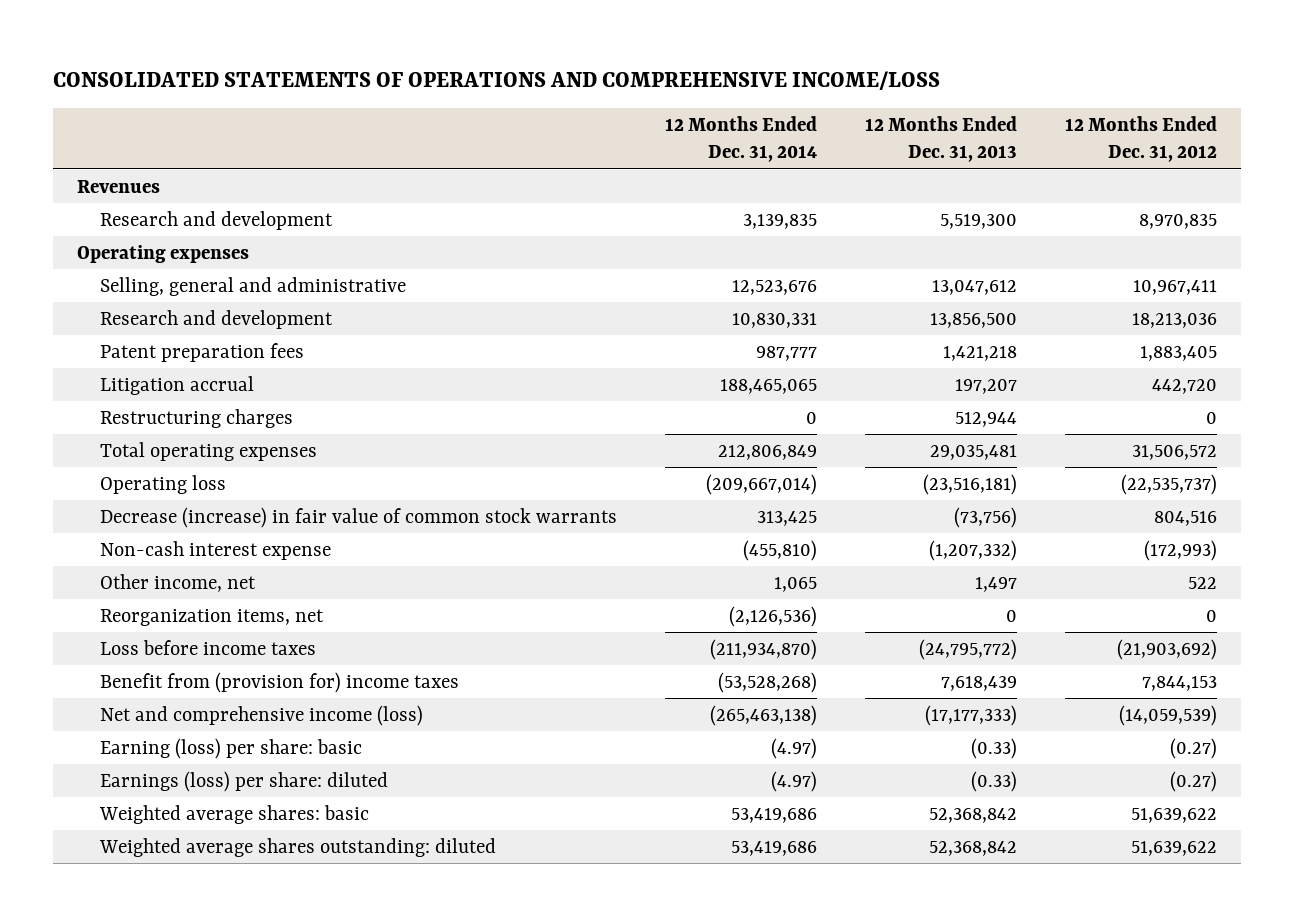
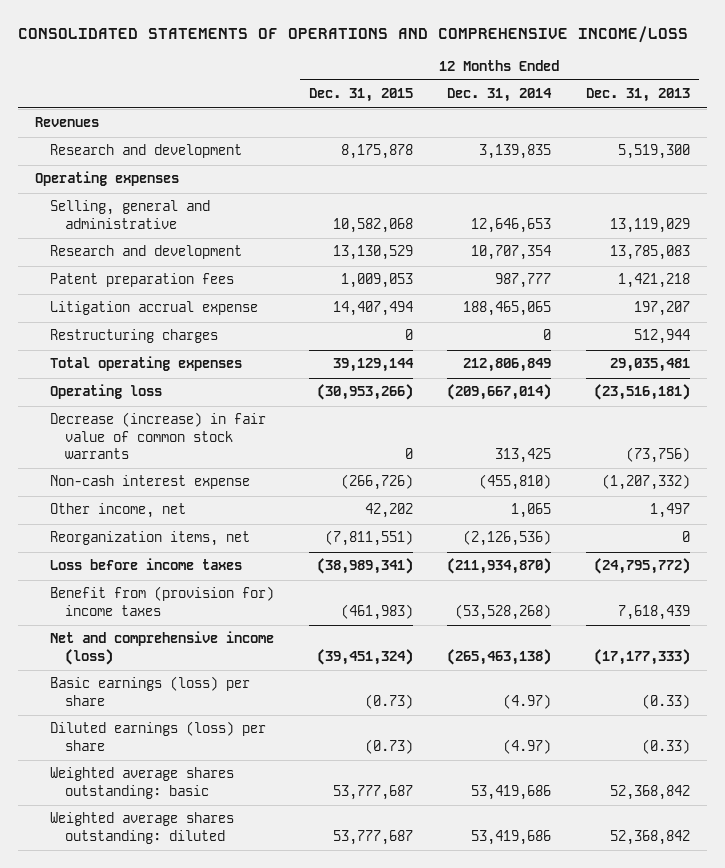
- | 12 Months Ended Dec. 31, 2014 | 12 Months Ended Dec. 31, 2013 | 12 Months Ended Dec. 31, 2012
+ | 12 Months Ended Dec. 31, 2015 | 12 Months Ended Dec. 31, 2014 | 12 Months Ended Dec. 31, 2013
- Selling, general and administrative | 12,523,676 | 13,047,612 | 10,967,411
- Research and development | 10,830,331 | 13,856,500 | 18,213,036
+ Selling, general and administrative | 10,582,068 | 12,646,653 | 13,119,029
+ Research and development | 13,130,529 | 10,707,354 | 13,785,083
- Litigation accrual | 188,465,065 | 197,207 | 442,720
+ Litigation accrual expense | 14,407,494 | 188,465,065 | 197,207
- Earning (loss) per share: basic | (4.97) | (0.33) | (0.27)
- Earnings (loss) per share: diluted | (4.97) | (0.33) | (0.27)
- Weighted average shares: basic | 53,419,686 | 52,368,842 | 51,639,622
+ Basic earnings (loss) per share | (0.73) | (4.97) | (0.33)
+ Diluted earnings (loss) per share | (0.73) | (4.97) | (0.33)
+ Weighted average shares outstanding: basic | 53,777,687 | 53,419,686 | 52,368,842

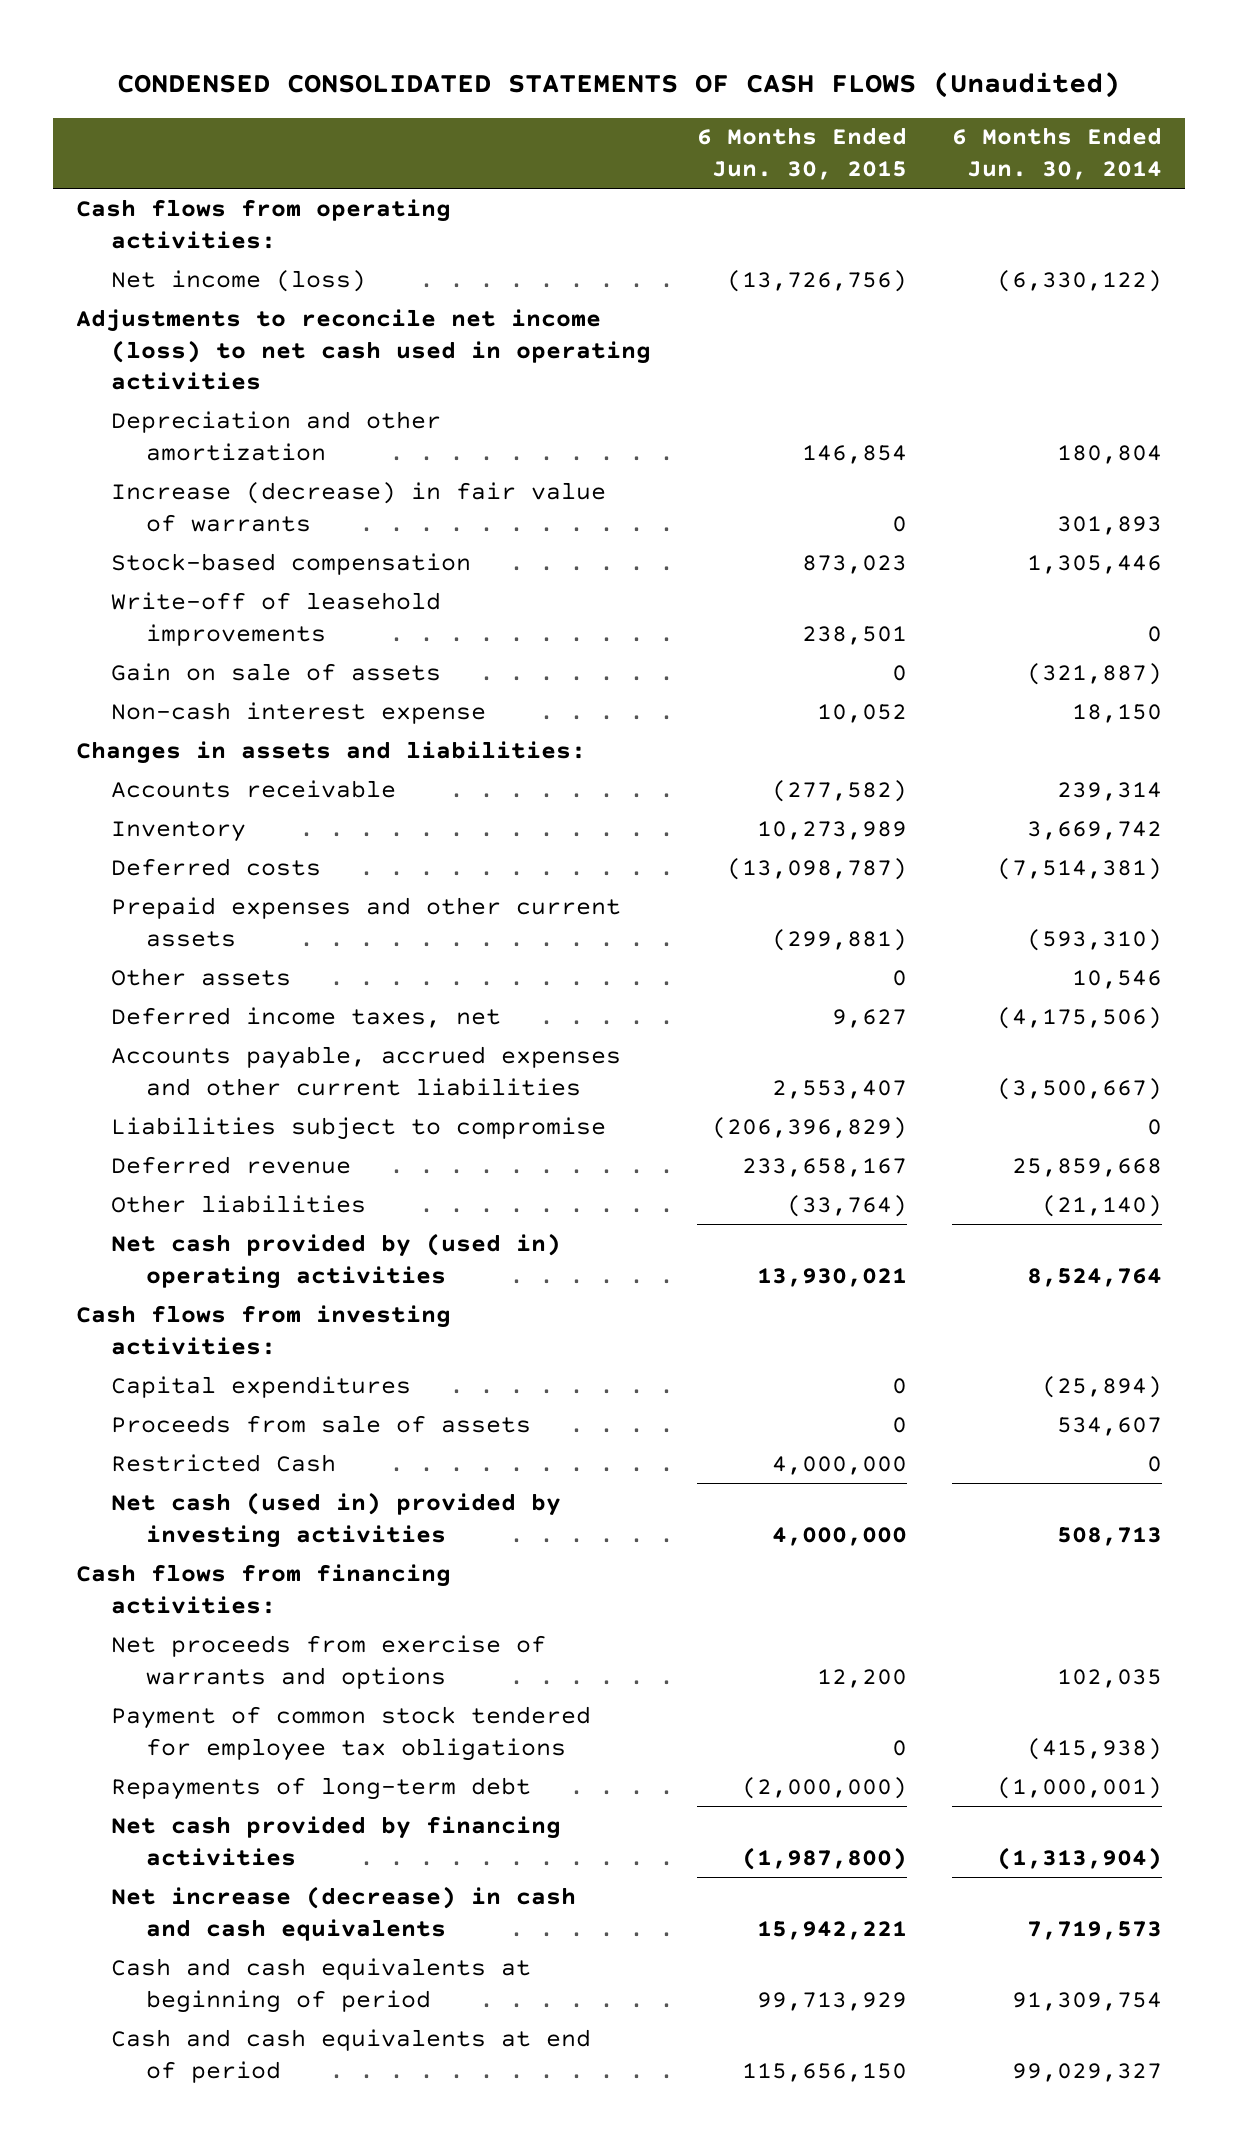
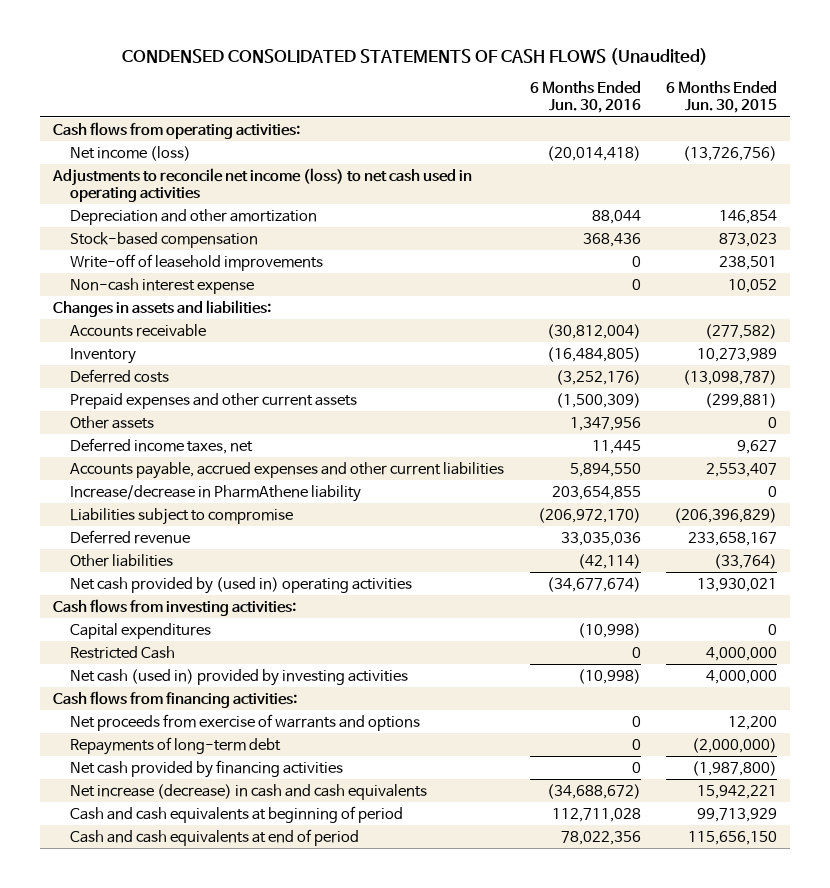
- | 6 Months Ended Jun. 30, 2015 | 6 Months Ended Jun. 30, 2014
+ | 6 Months Ended Jun. 30, 2016 | 6 Months Ended Jun. 30, 2015
- Increase (decrease) in fair value of warrants | 0 | 301,893
- Gain on sale of assets | 0 | (321,887)
+ Increase/decrease in PharmAthene liability | 203,654,855 | 0
- Proceeds from sale of assets | 0 | 534,607
- Payment of common stock tendered for employee tax obligations | 0 | (415,938)

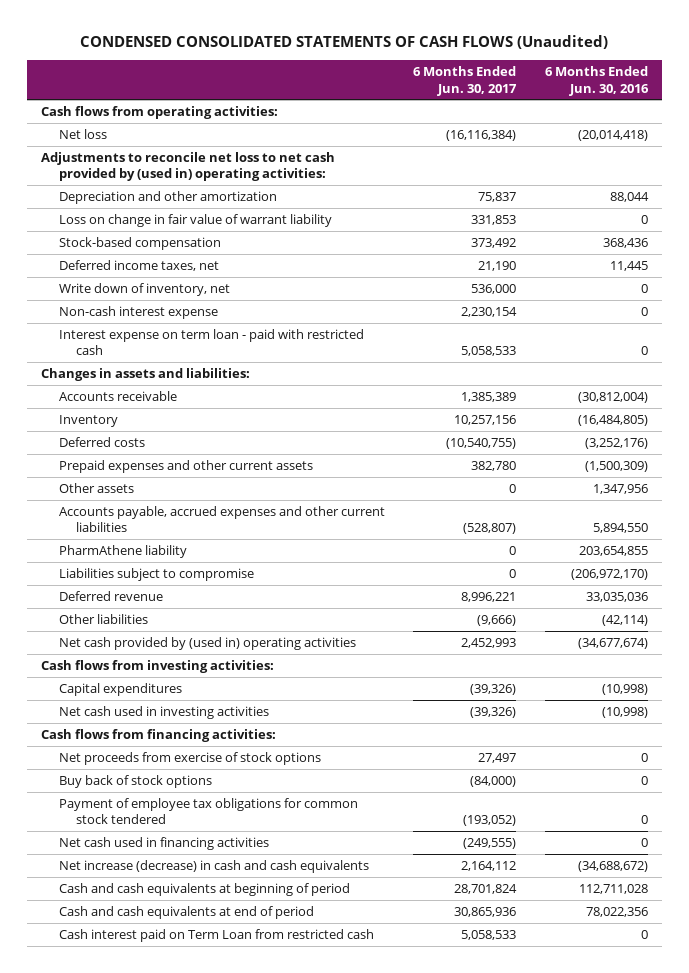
- | 6 Months Ended Jun. 30, 2016 | 6 Months Ended Jun. 30, 2015
+ | 6 Months Ended Jun. 30, 2017 | 6 Months Ended Jun. 30, 2016
- Net income (loss) | (20,014,418) | (13,726,756)
- Adjustments to reconcile net income (loss) to net cash used in operating activities
+ Net loss | (16,116,384) | (20,014,418)
+ Adjustments to reconcile net loss to net cash provided by (used in) operating activities:
+ Loss on change in fair value of warrant liability | 331,853 | 0
- Write-off of leasehold improvements | 0 | 238,501
moved up: Deferred income taxes, net | 21,190 | 11,445
+ Write down of inventory, net | 536,000 | 0
+ Interest expense on term loan - paid with restricted cash | 5,058,533 | 0
- Increase/decrease in PharmAthene liability | 203,654,855 | 0
+ PharmAthene liability | 0 | 203,654,855
- Restricted Cash | 0 | 4,000,000
- Net cash (used in) provided by investing activities | (10,998) | 4,000,000
+ Net cash used in investing activities | (39,326) | (10,998)
- Net proceeds from exercise of warrants and options | 0 | 12,200
- Repayments of long-term debt | 0 | (2,000,000)
- Net cash provided by financing activities | 0 | (1,987,800)
+ Net proceeds from exercise of stock options | 27,497 | 0
+ Buy back of stock options | (84,000) | 0
+ Payment of employee tax obligations for common stock tendered | (193,052) | 0
+ Net cash used in financing activities | (249,555) | 0
+ Cash interest paid on Term Loan from restricted cash | 5,058,533 | 0

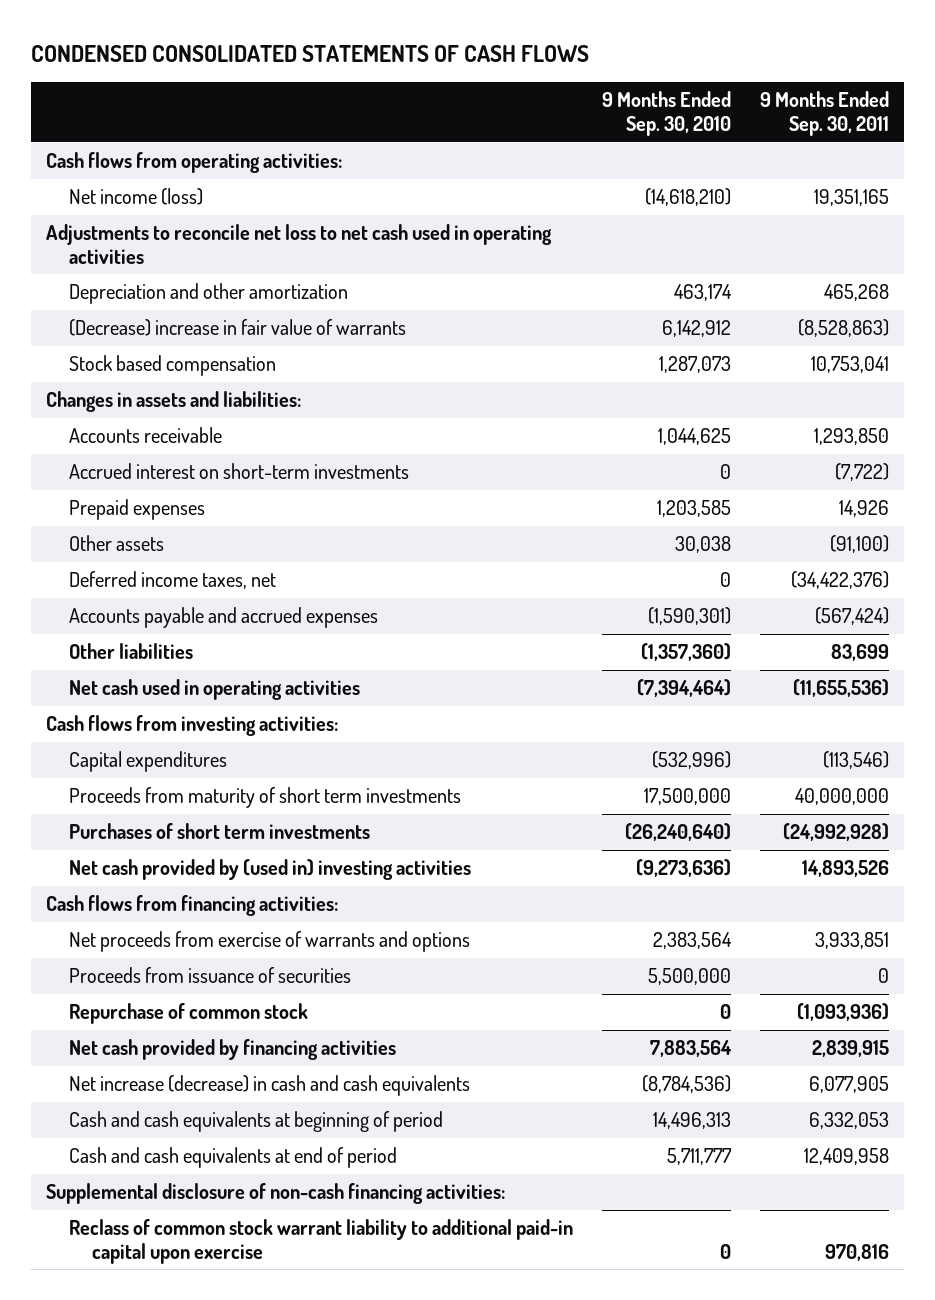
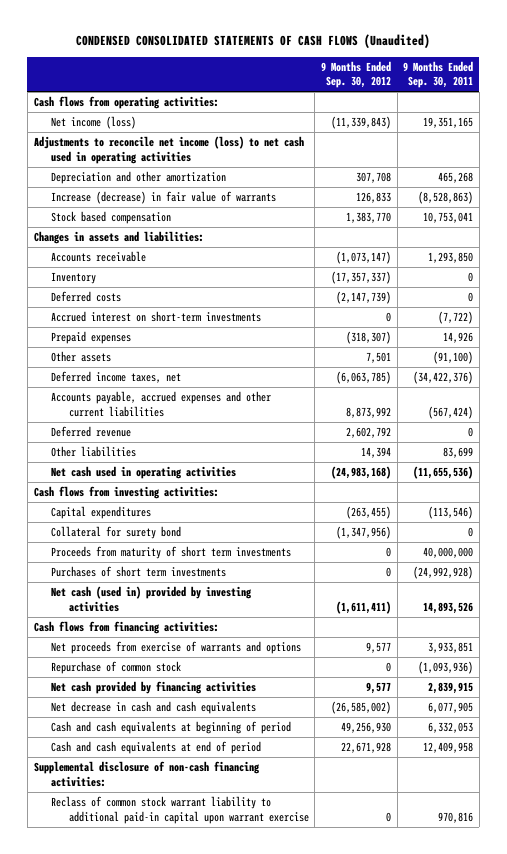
- CONDENSED CONSOLIDATED STATEMENTS OF CASH FLOWS
+ CONDENSED CONSOLIDATED STATEMENTS OF CASH FLOWS (Unaudited)
- | 9 Months Ended Sep. 30, 2010 | 9 Months Ended Sep. 30, 2011
+ | 9 Months Ended Sep. 30, 2012 | 9 Months Ended Sep. 30, 2011
- Adjustments to reconcile net loss to net cash used in operating activities
+ Adjustments to reconcile net income (loss) to net cash used in operating activities
- (Decrease) increase in fair value of warrants | 6,142,912 | (8,528,863)
+ Increase (decrease) in fair value of warrants | 126,833 | (8,528,863)
+ Inventory | (17,357,337) | 0
+ Deferred costs | (2,147,739) | 0
- Accounts payable and accrued expenses | (1,590,301) | (567,424)
+ Accounts payable, accrued expenses and other current liabilities | 8,873,992 | (567,424)
+ Deferred revenue | 2,602,792 | 0
+ Collateral for surety bond | (1,347,956) | 0
- Net cash provided by (used in) investing activities | (9,273,636) | 14,893,526
+ Net cash (used in) provided by investing activities | (1,611,411) | 14,893,526
- Proceeds from issuance of securities | 5,500,000 | 0
- Net increase (decrease) in cash and cash equivalents | (8,784,536) | 6,077,905
+ Net decrease in cash and cash equivalents | (26,585,002) | 6,077,905
- Reclass of common stock warrant liability to additional paid-in capital upon exercise | 0 | 970,816
+ Reclass of common stock warrant liability to additional paid-in capital upon warrant exercise | 0 | 970,816

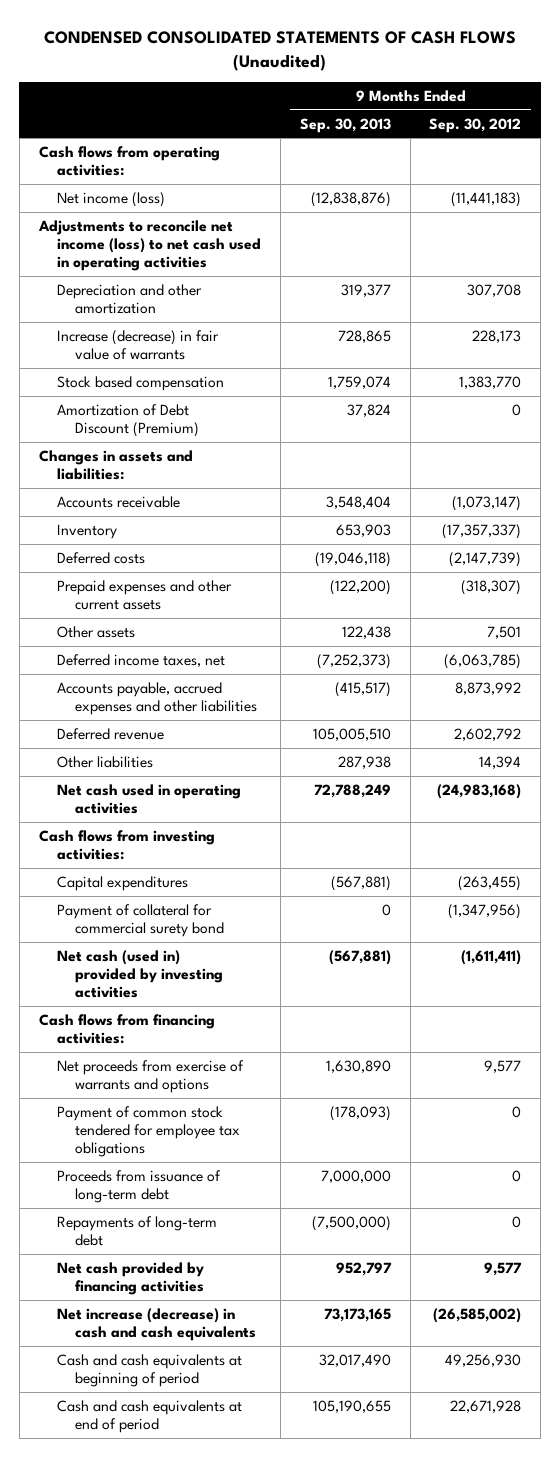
- | 9 Months Ended Sep. 30, 2012 | 9 Months Ended Sep. 30, 2011
+ | 9 Months Ended Sep. 30, 2013 | 9 Months Ended Sep. 30, 2012
- Net income (loss) | (11,339,843) | 19,351,165
+ Net income (loss) | (12,838,876) | (11,441,183)
- Increase (decrease) in fair value of warrants | 126,833 | (8,528,863)
+ Increase (decrease) in fair value of warrants | 728,865 | 228,173
+ Amortization of Debt Discount (Premium) | 37,824 | 0
- Accrued interest on short-term investments | 0 | (7,722)
- Prepaid expenses | (318,307) | 14,926
+ Prepaid expenses and other current assets | (122,200) | (318,307)
- Accounts payable, accrued expenses and other current liabilities | 8,873,992 | (567,424)
+ Accounts payable, accrued expenses and other liabilities | (415,517) | 8,873,992
- Collateral for surety bond | (1,347,956) | 0
- Proceeds from maturity of short term investments | 0 | 40,000,000
- Purchases of short term investments | 0 | (24,992,928)
+ Payment of collateral for commercial surety bond | 0 | (1,347,956)
- Repurchase of common stock | 0 | (1,093,936)
+ Payment of common stock tendered for employee tax obligations | (178,093) | 0
+ Proceeds from issuance of long-term debt | 7,000,000 | 0
+ Repayments of long-term debt | (7,500,000) | 0
- Net decrease in cash and cash equivalents | (26,585,002) | 6,077,905
+ Net increase (decrease) in cash and cash equivalents | 73,173,165 | (26,585,002)
- Supplemental disclosure of non-cash financing activities:
- Reclass of common stock warrant liability to additional paid-in capital upon warrant exercise | 0 | 970,816

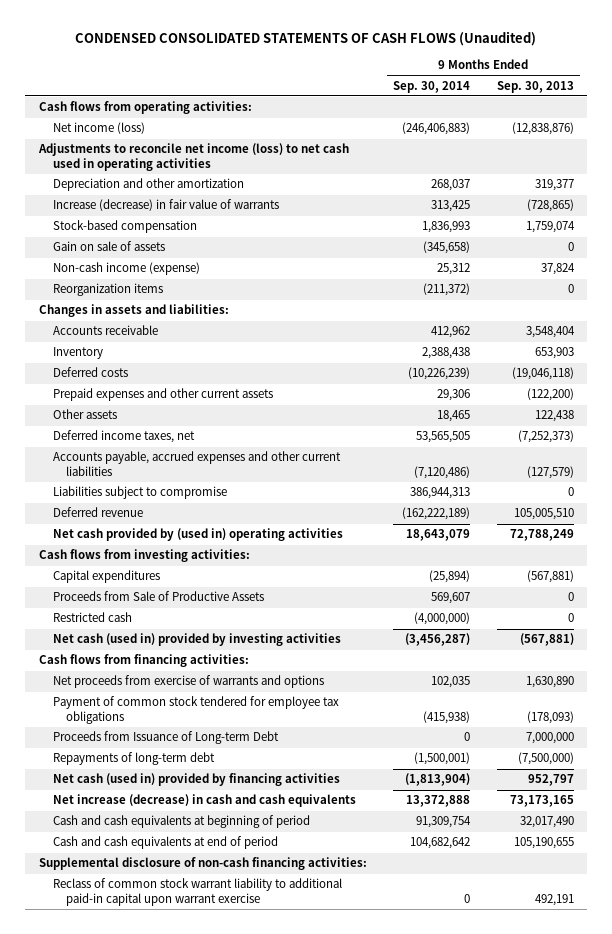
- | 9 Months Ended Sep. 30, 2013 | 9 Months Ended Sep. 30, 2012
+ | 9 Months Ended Sep. 30, 2014 | 9 Months Ended Sep. 30, 2013
- Increase (decrease) in fair value of warrants | 728,865 | 228,173
- Stock based compensation | 1,759,074 | 1,383,770
- Amortization of Debt Discount (Premium) | 37,824 | 0
+ Increase (decrease) in fair value of warrants | 313,425 | (728,865)
+ Stock-based compensation | 1,836,993 | 1,759,074
+ Gain on sale of assets | (345,658) | 0
+ Non-cash income (expense) | 25,312 | 37,824
+ Reorganization items | (211,372) | 0
- Accounts payable, accrued expenses and other liabilities | (415,517) | 8,873,992
+ Accounts payable, accrued expenses and other current liabilities | (7,120,486) | (127,579)
+ Liabilities subject to compromise | 386,944,313 | 0
- Other liabilities | 287,938 | 14,394
- Net cash used in operating activities | 72,788,249 | (24,983,168)
+ Net cash provided by (used in) operating activities | 18,643,079 | 72,788,249
- Payment of collateral for commercial surety bond | 0 | (1,347,956)
+ Proceeds from Sale of Productive Assets | 569,607 | 0
+ Restricted cash | (4,000,000) | 0
- Proceeds from issuance of long-term debt | 7,000,000 | 0
+ Proceeds from Issuance of Long-term Debt | 0 | 7,000,000
- Net cash provided by financing activities | 952,797 | 9,577
+ Net cash (used in) provided by financing activities | (1,813,904) | 952,797
+ Supplemental disclosure of non-cash financing activities:
+ Reclass of common stock warrant liability to additional paid-in capital upon warrant exercise | 0 | 492,191

